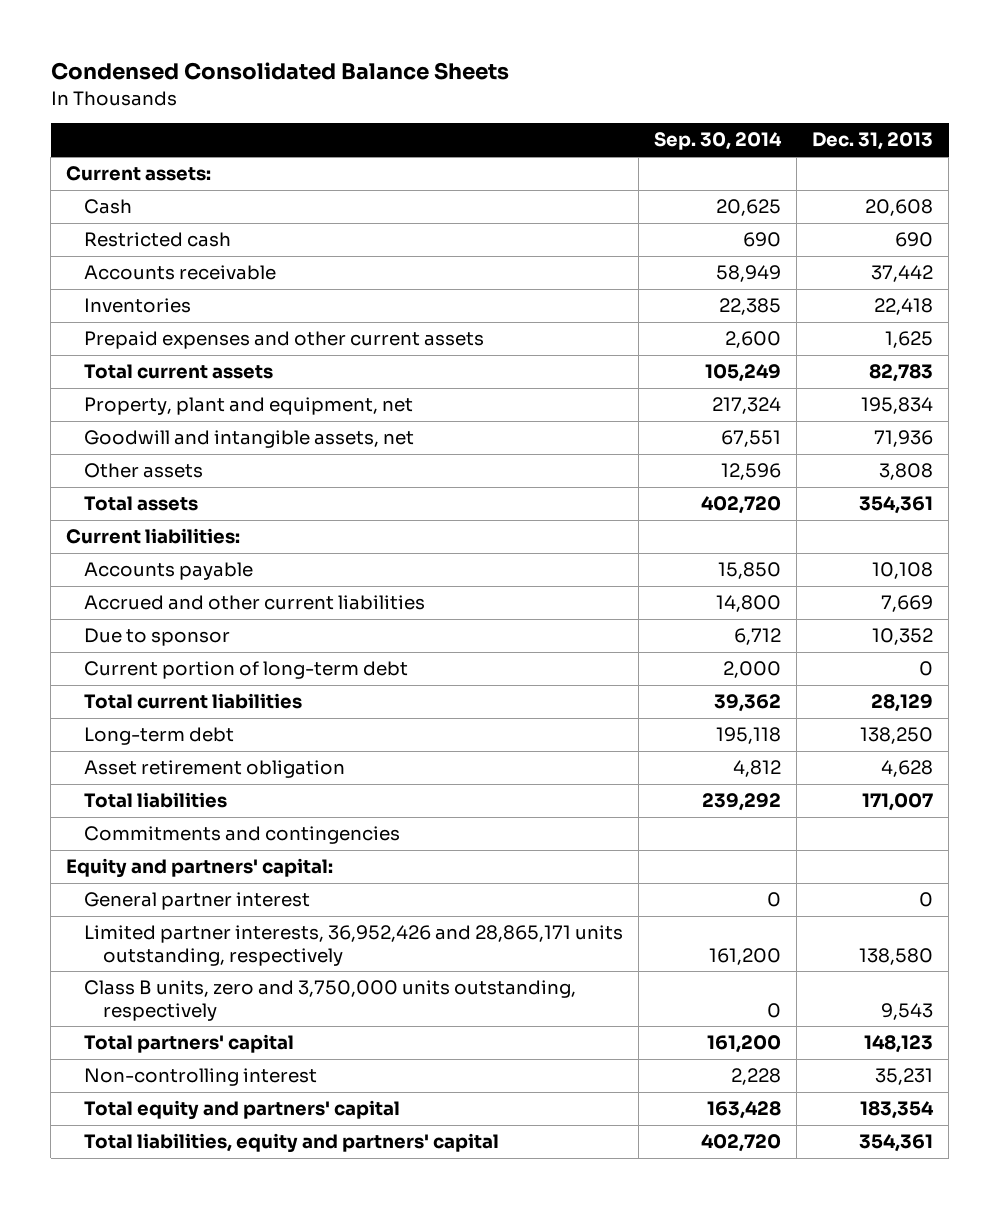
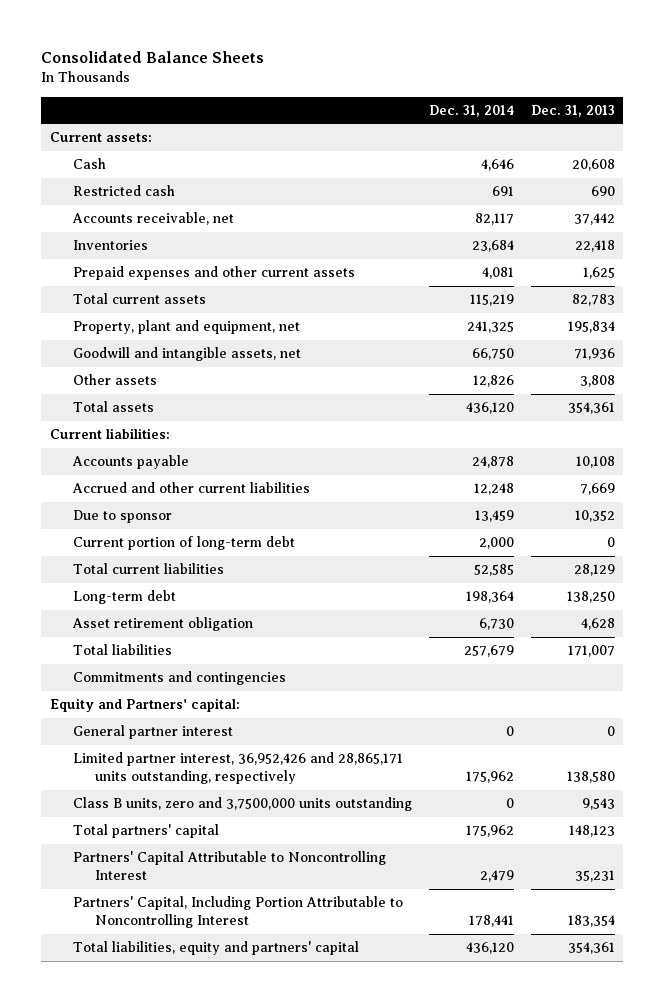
- Condensed Consolidated Balance Sheets
+ Consolidated Balance Sheets
- | Sep. 30, 2014 | Dec. 31, 2013
+ | Dec. 31, 2014 | Dec. 31, 2013
- Accounts receivable | 58,949 | 37,442
+ Accounts receivable, net | 82,117 | 37,442
- Equity and partners' capital:
+ Equity and Partners' capital:
- Limited partner interests, 36,952,426 and 28,865,171 units outstanding, respectively | 161,200 | 138,580
- Class B units, zero and 3,750,000 units outstanding, respectively | 0 | 9,543
+ Limited partner interest, 36,952,426 and 28,865,171 units outstanding, respectively | 175,962 | 138,580
+ Class B units, zero and 3,7500,000 units outstanding | 0 | 9,543
- Non-controlling interest | 2,228 | 35,231
- Total equity and partners' capital | 163,428 | 183,354
+ Partners' Capital Attributable to Noncontrolling Interest | 2,479 | 35,231
+ Partners' Capital, Including Portion Attributable to Noncontrolling Interest | 178,441 | 183,354

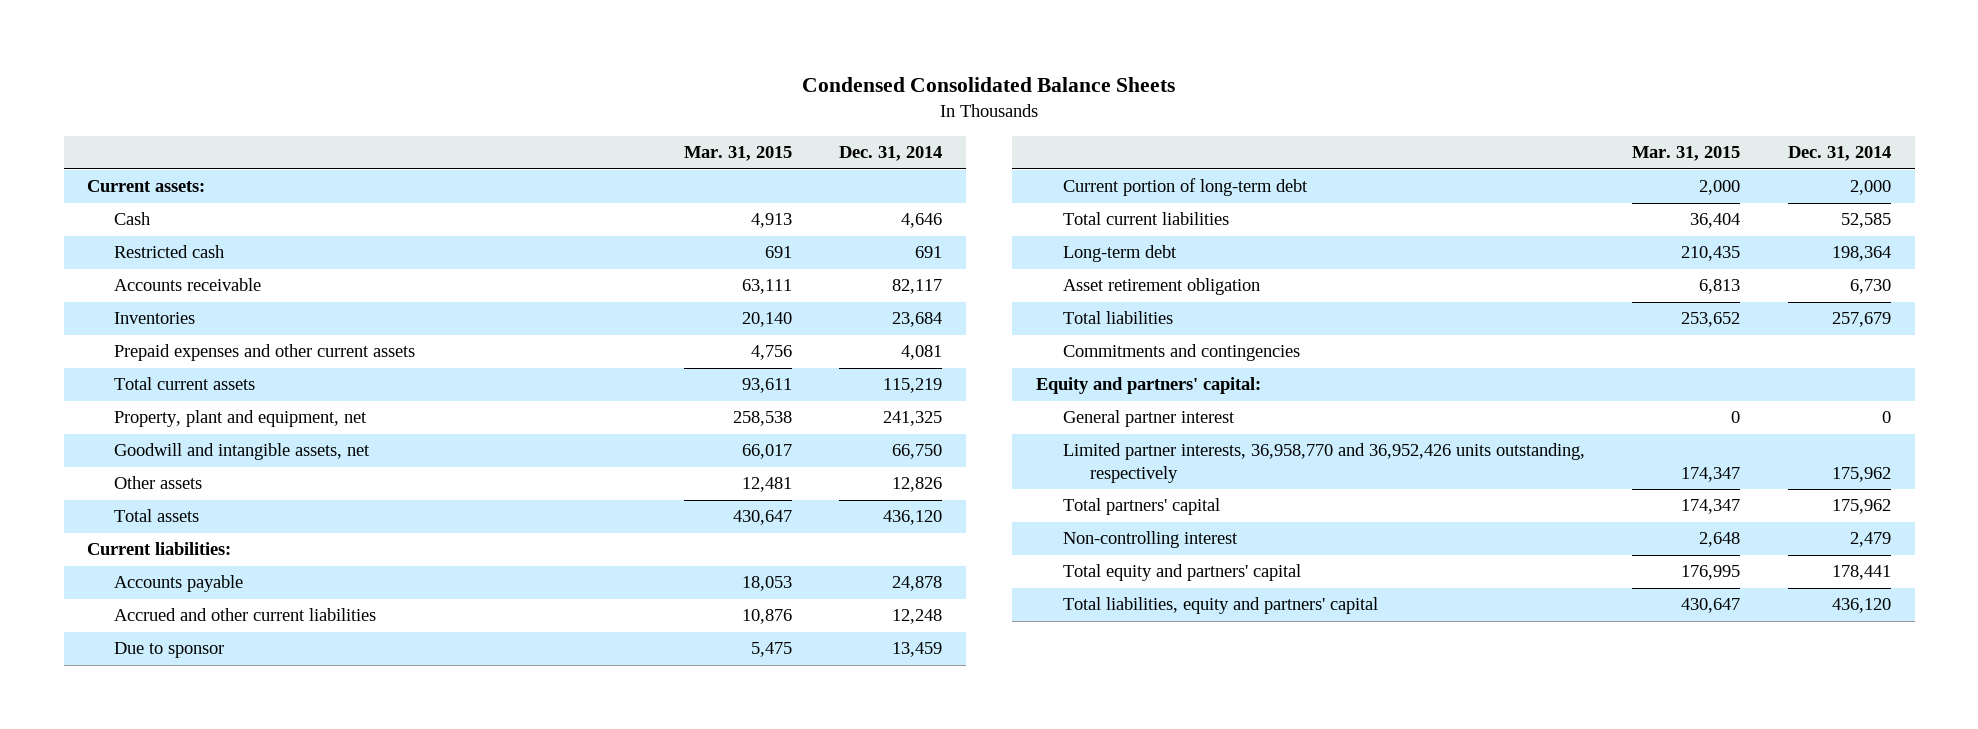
- Consolidated Balance Sheets
+ Condensed Consolidated Balance Sheets
- | Dec. 31, 2014 | Dec. 31, 2013
+ | Mar. 31, 2015 | Dec. 31, 2014
- Accounts receivable, net | 82,117 | 37,442
+ Accounts receivable | 63,111 | 82,117
- Equity and Partners' capital:
+ Equity and partners' capital:
- Limited partner interest, 36,952,426 and 28,865,171 units outstanding, respectively | 175,962 | 138,580
- Class B units, zero and 3,7500,000 units outstanding | 0 | 9,543
+ Limited partner interests, 36,958,770 and 36,952,426 units outstanding, respectively | 174,347 | 175,962
- Partners' Capital Attributable to Noncontrolling Interest | 2,479 | 35,231
- Partners' Capital, Including Portion Attributable to Noncontrolling Interest | 178,441 | 183,354
+ Non-controlling interest | 2,648 | 2,479
+ Total equity and partners' capital | 176,995 | 178,441

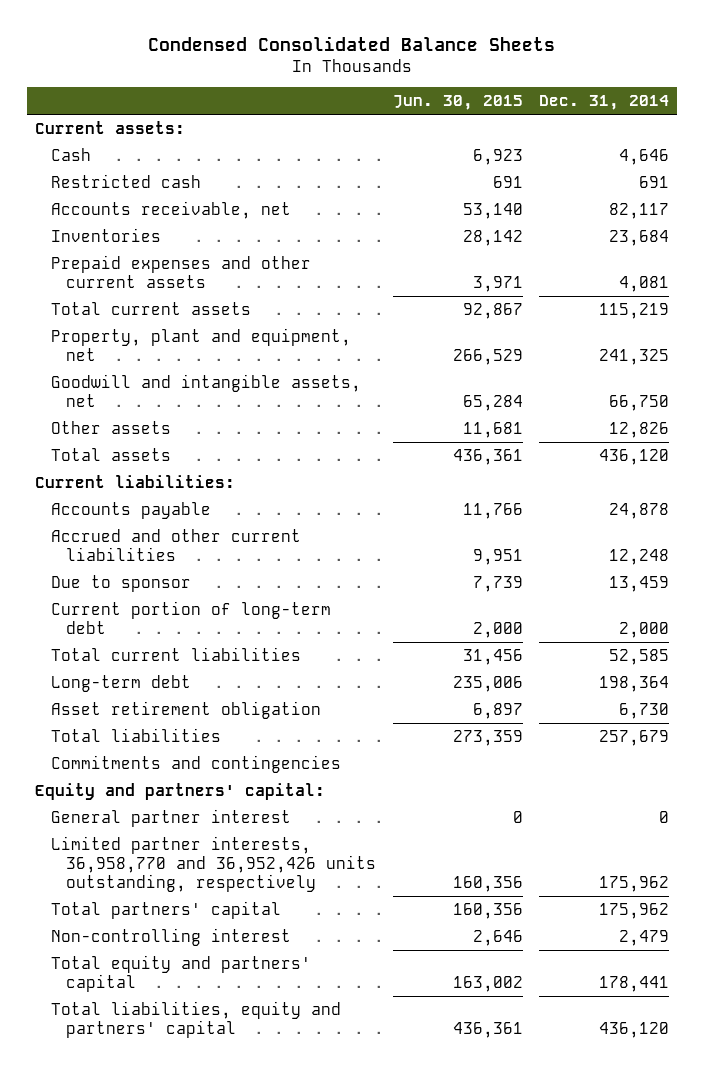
- | Mar. 31, 2015 | Dec. 31, 2014
+ | Jun. 30, 2015 | Dec. 31, 2014
- Accounts receivable | 63,111 | 82,117
+ Accounts receivable, net | 53,140 | 82,117

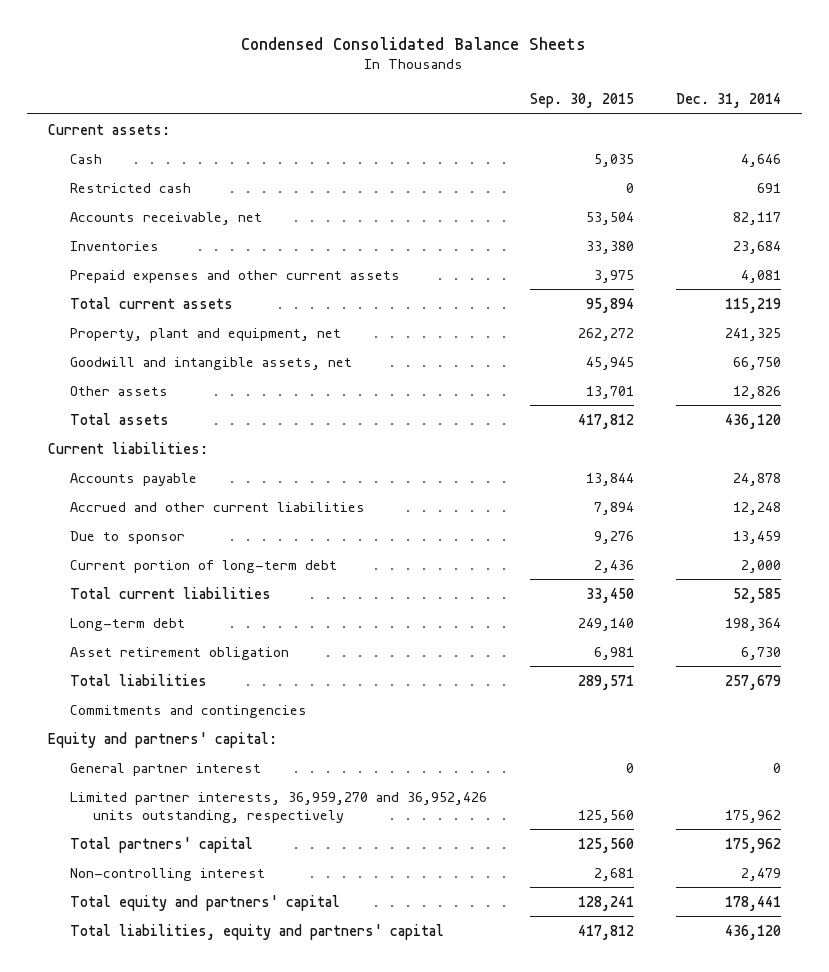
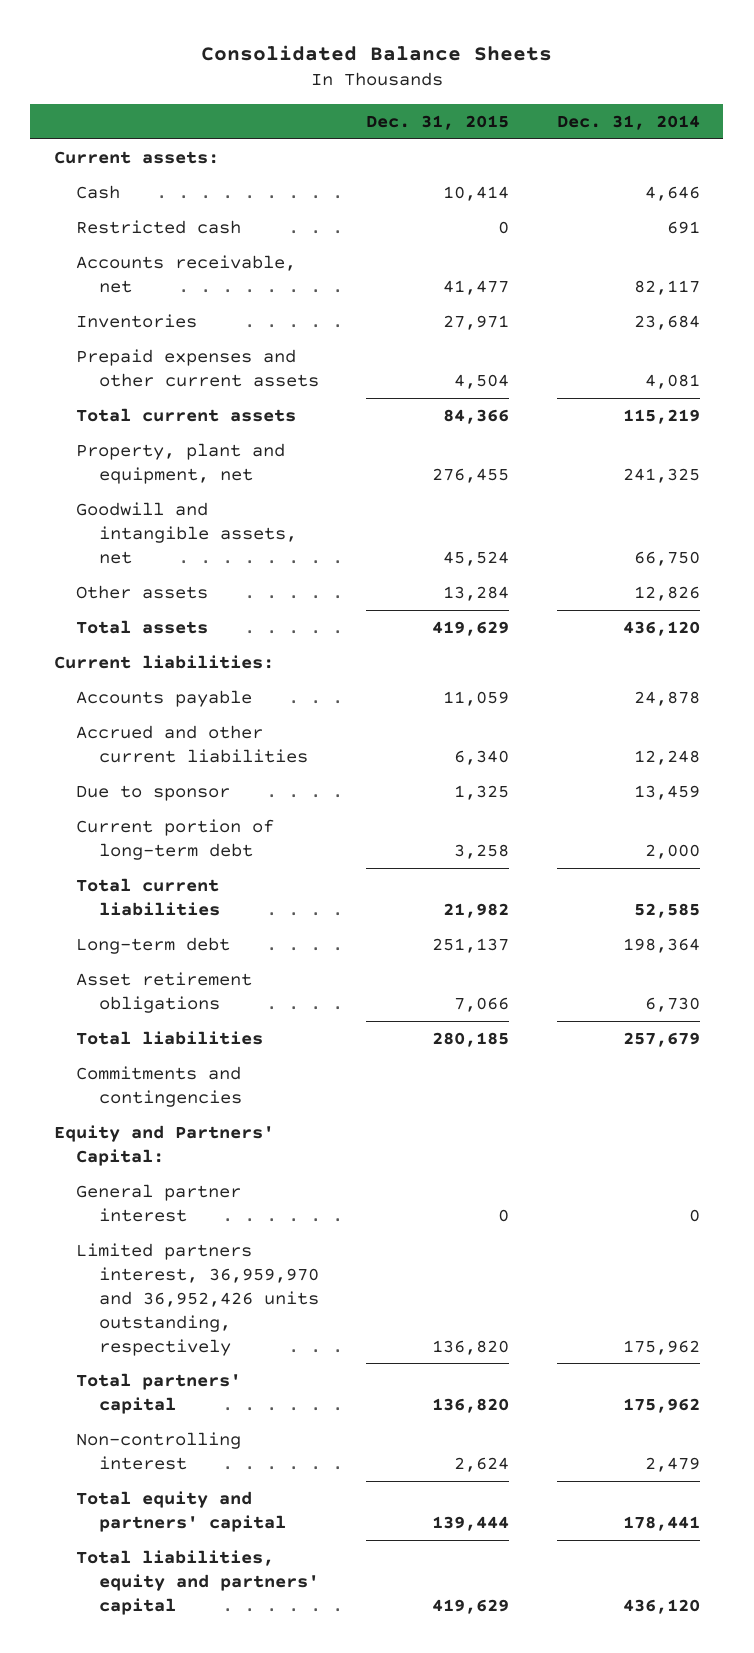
- Condensed Consolidated Balance Sheets
+ Consolidated Balance Sheets
- | Sep. 30, 2015 | Dec. 31, 2014
+ | Dec. 31, 2015 | Dec. 31, 2014
- Asset retirement obligation | 6,981 | 6,730
+ Asset retirement obligations | 7,066 | 6,730
- Equity and partners' capital:
+ Equity and Partners' Capital:
- Limited partner interests, 36,959,270 and 36,952,426 units outstanding, respectively | 125,560 | 175,962
+ Limited partners interest, 36,959,970 and 36,952,426 units outstanding, respectively | 136,820 | 175,962

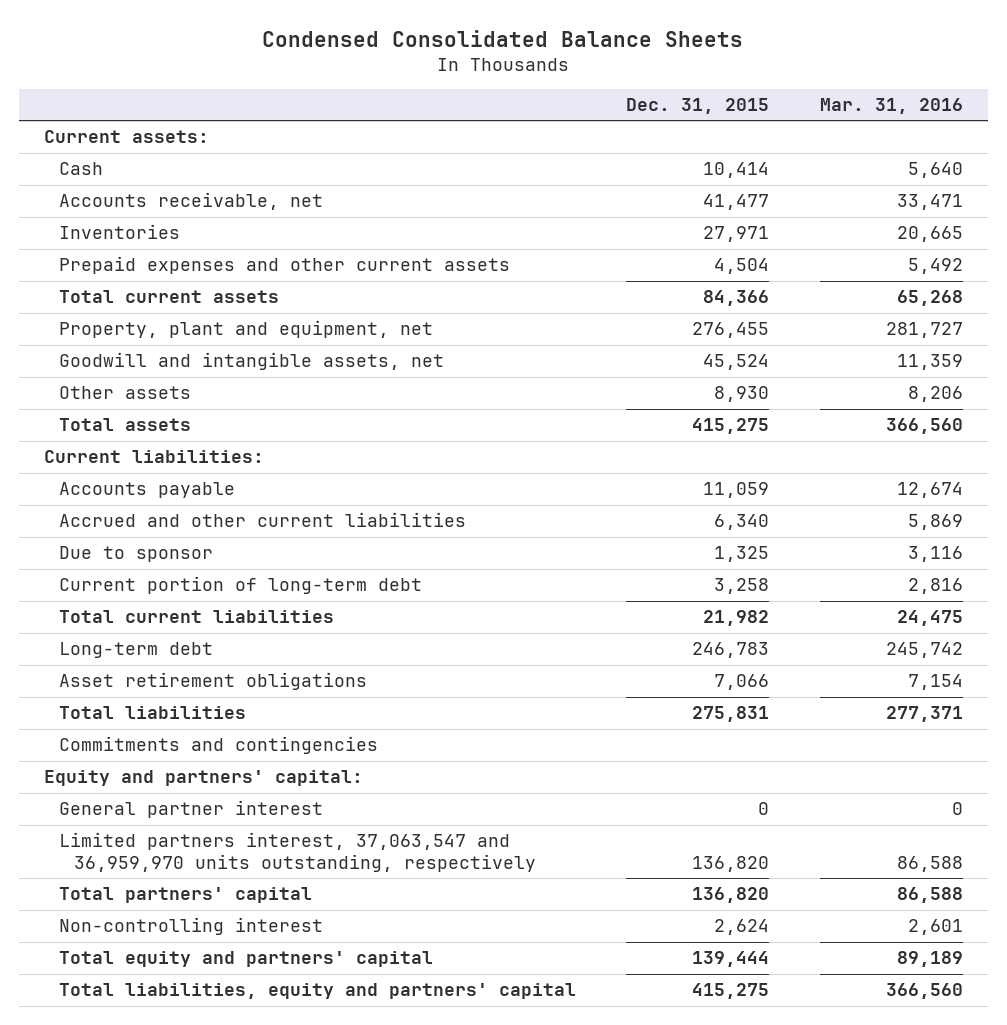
- Consolidated Balance Sheets
+ Condensed Consolidated Balance Sheets
- | Dec. 31, 2015 | Dec. 31, 2014
+ | Dec. 31, 2015 | Mar. 31, 2016
- Restricted cash | 0 | 691
- Other assets | 13,284 | 12,826
- Total assets | 419,629 | 436,120
+ Other assets | 8,930 | 8,206
+ Total assets | 415,275 | 366,560
- Long-term debt | 251,137 | 198,364
+ Long-term debt | 246,783 | 245,742
- Total liabilities | 280,185 | 257,679
+ Total liabilities | 275,831 | 277,371
- Equity and Partners' Capital:
+ Equity and partners' capital:
- Limited partners interest, 36,959,970 and 36,952,426 units outstanding, respectively | 136,820 | 175,962
+ Limited partners interest, 37,063,547 and 36,959,970 units outstanding, respectively | 136,820 | 86,588
- Total liabilities, equity and partners' capital | 419,629 | 436,120
+ Total liabilities, equity and partners' capital | 415,275 | 366,560

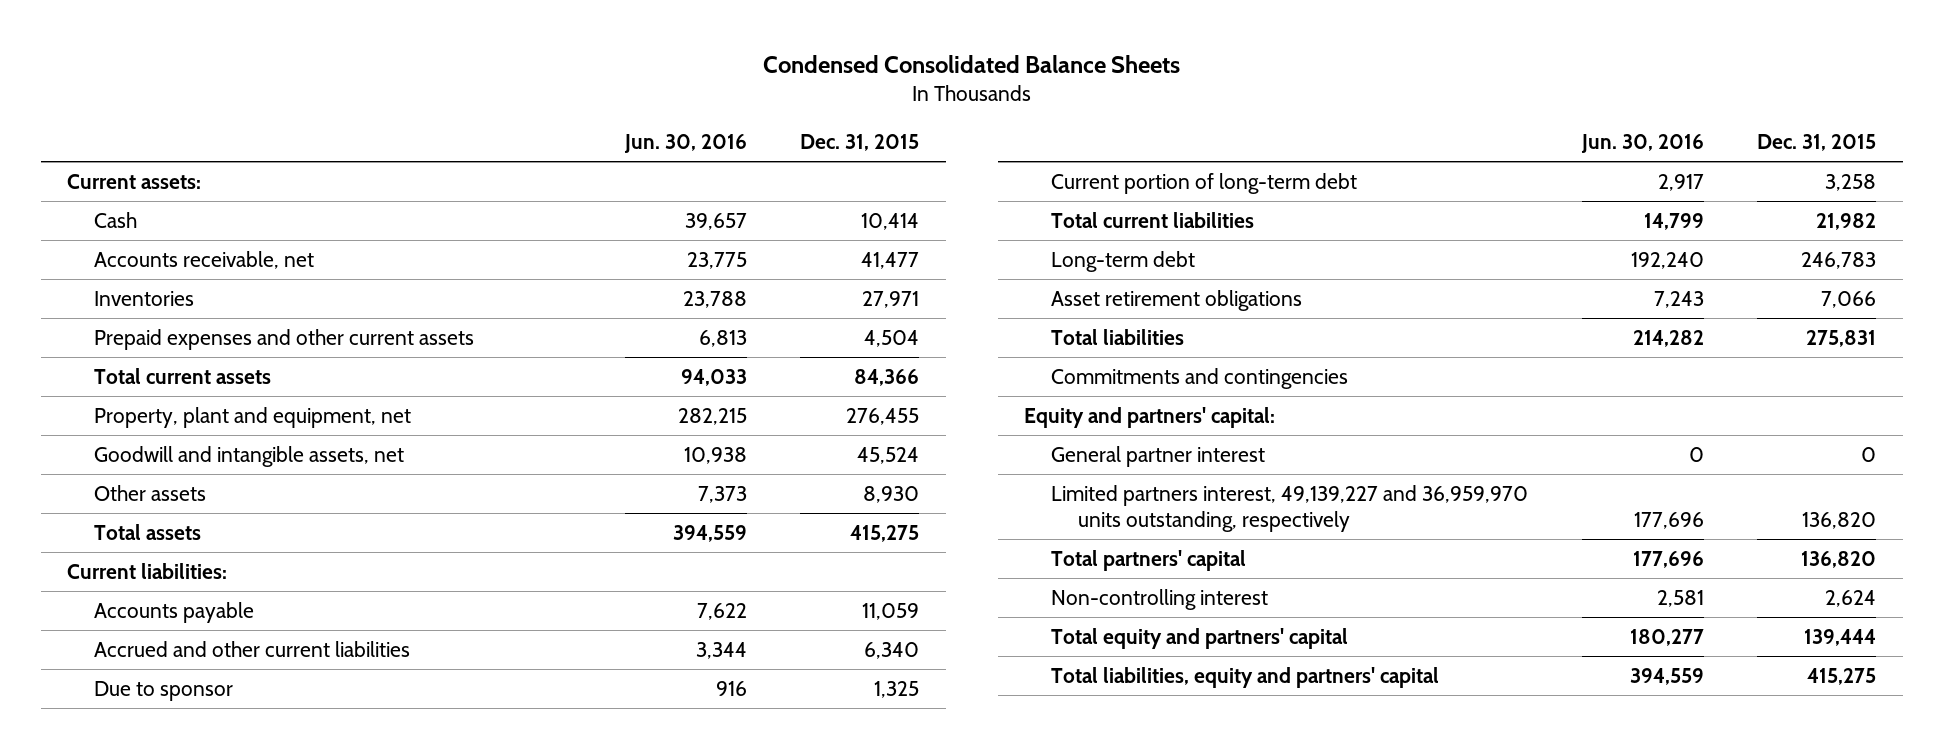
- | Dec. 31, 2015 | Mar. 31, 2016
+ | Jun. 30, 2016 | Dec. 31, 2015
- Limited partners interest, 37,063,547 and 36,959,970 units outstanding, respectively | 136,820 | 86,588
+ Limited partners interest, 49,139,227 and 36,959,970 units outstanding, respectively | 177,696 | 136,820

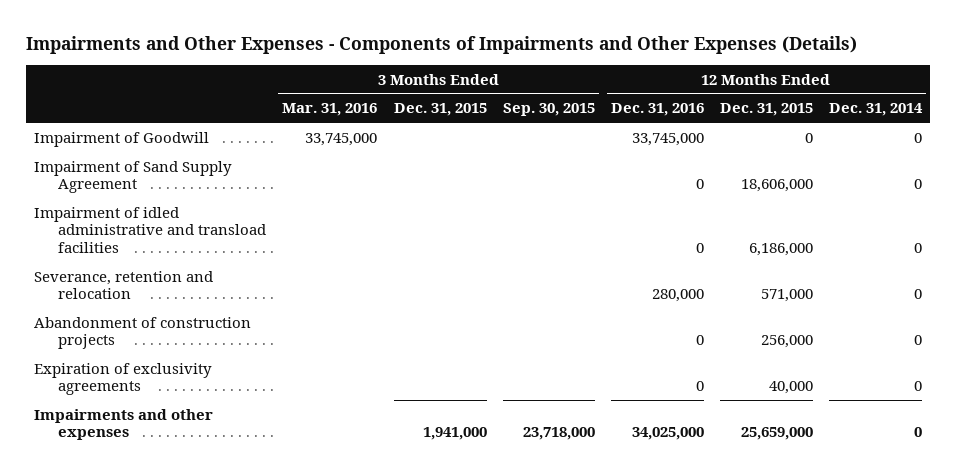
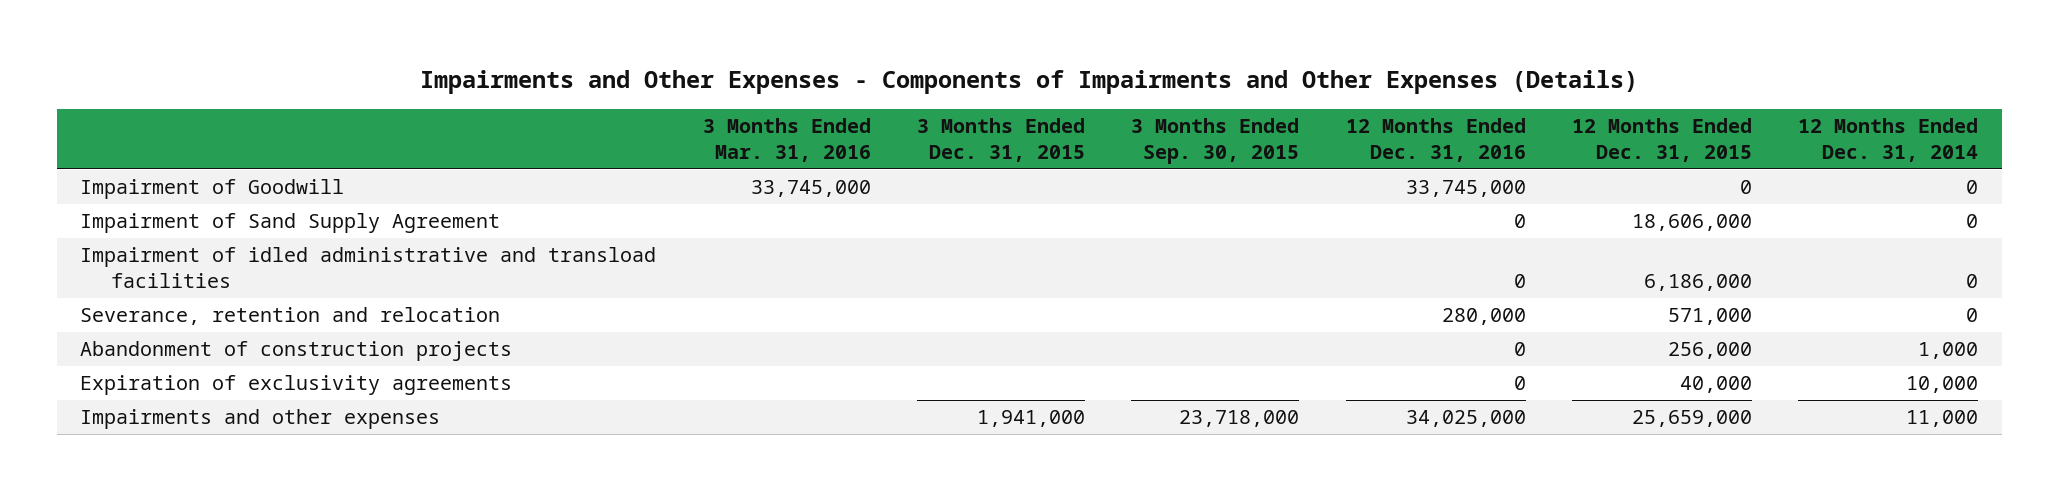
- Abandonment of construction projects | | | | 0 | 256,000 | 0
- Expiration of exclusivity agreements | | | | 0 | 40,000 | 0
- Impairments and other expenses | | 1,941,000 | 23,718,000 | 34,025,000 | 25,659,000 | 0
+ Abandonment of construction projects | | | | 0 | 256,000 | 1,000
+ Expiration of exclusivity agreements | | | | 0 | 40,000 | 10,000
+ Impairments and other expenses | | 1,941,000 | 23,718,000 | 34,025,000 | 25,659,000 | 11,000

